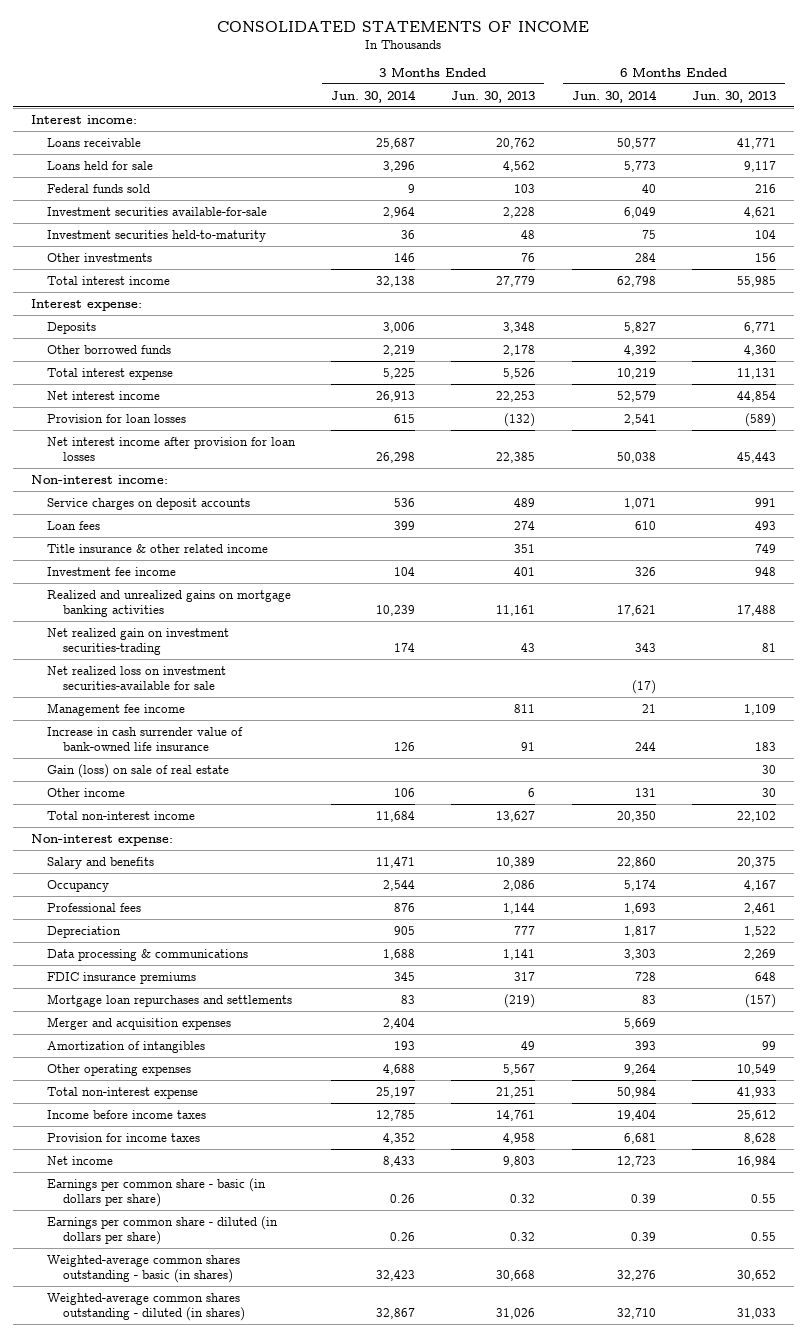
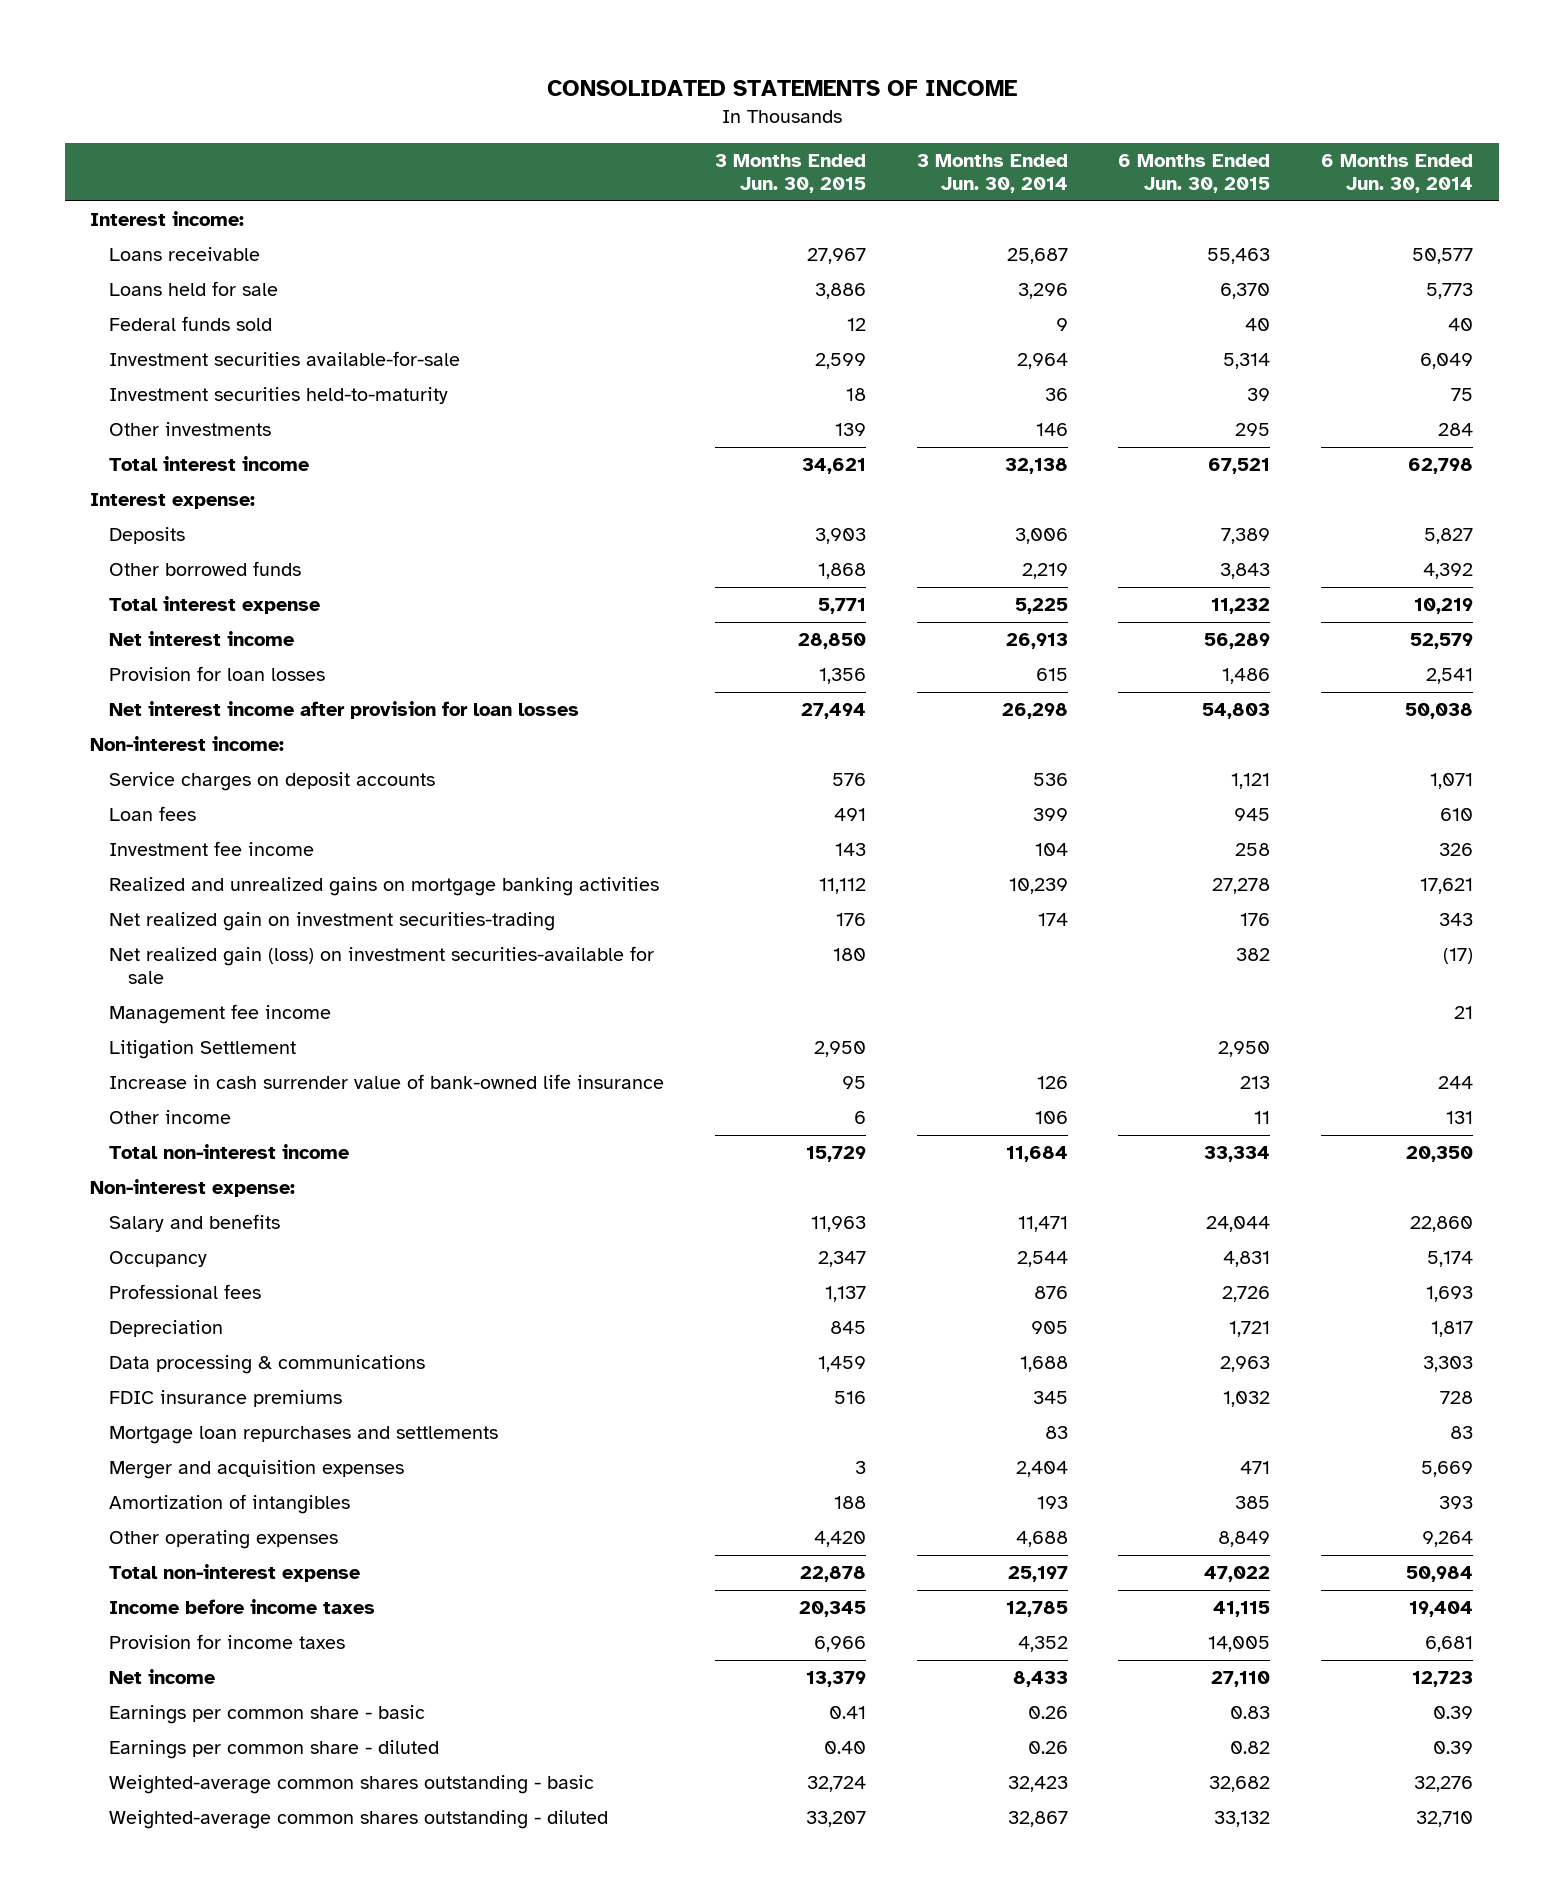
- | 3 Months Ended Jun. 30, 2014 | 3 Months Ended Jun. 30, 2013 | 6 Months Ended Jun. 30, 2014 | 6 Months Ended Jun. 30, 2013
+ | 3 Months Ended Jun. 30, 2015 | 3 Months Ended Jun. 30, 2014 | 6 Months Ended Jun. 30, 2015 | 6 Months Ended Jun. 30, 2014
- Title insurance & other related income | | 351 | | 749
- Net realized loss on investment securities-available for sale | | | (17) |
+ Net realized gain (loss) on investment securities-available for sale | 180 | | 382 | (17)
+ Litigation Settlement | 2,950 | | 2,950 |
- Gain (loss) on sale of real estate | | | | 30
- Earnings per common share - basic (in dollars per share) | 0.26 | 0.32 | 0.39 | 0.55
- Earnings per common share - diluted (in dollars per share) | 0.26 | 0.32 | 0.39 | 0.55
- Weighted-average common shares outstanding - basic (in shares) | 32,423 | 30,668 | 32,276 | 30,652
- Weighted-average common shares outstanding - diluted (in shares) | 32,867 | 31,026 | 32,710 | 31,033
+ Earnings per common share - basic | 0.41 | 0.26 | 0.83 | 0.39
+ Earnings per common share - diluted | 0.40 | 0.26 | 0.82 | 0.39
+ Weighted-average common shares outstanding - basic | 32,724 | 32,423 | 32,682 | 32,276
+ Weighted-average common shares outstanding - diluted | 33,207 | 32,867 | 33,132 | 32,710

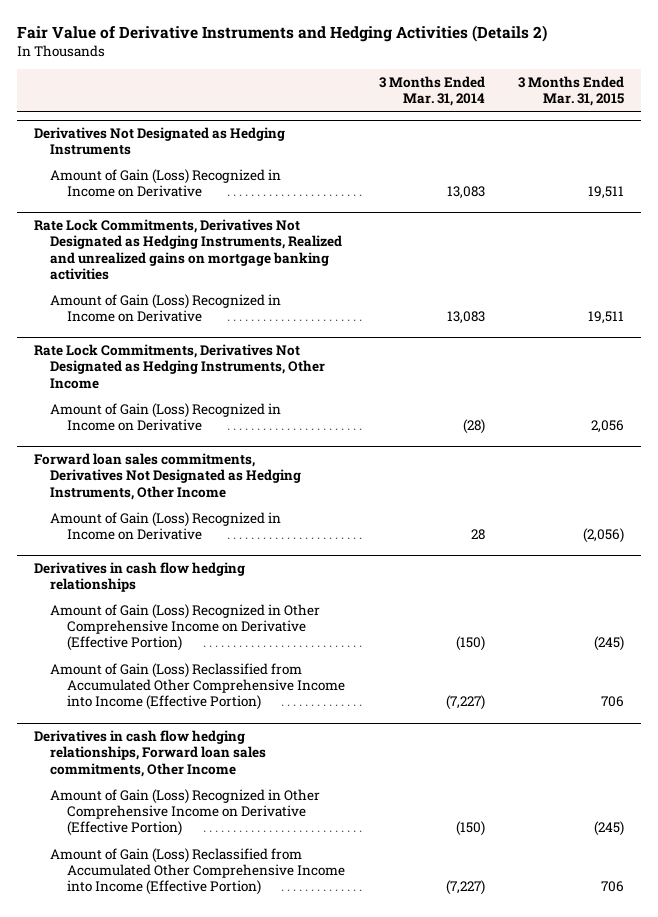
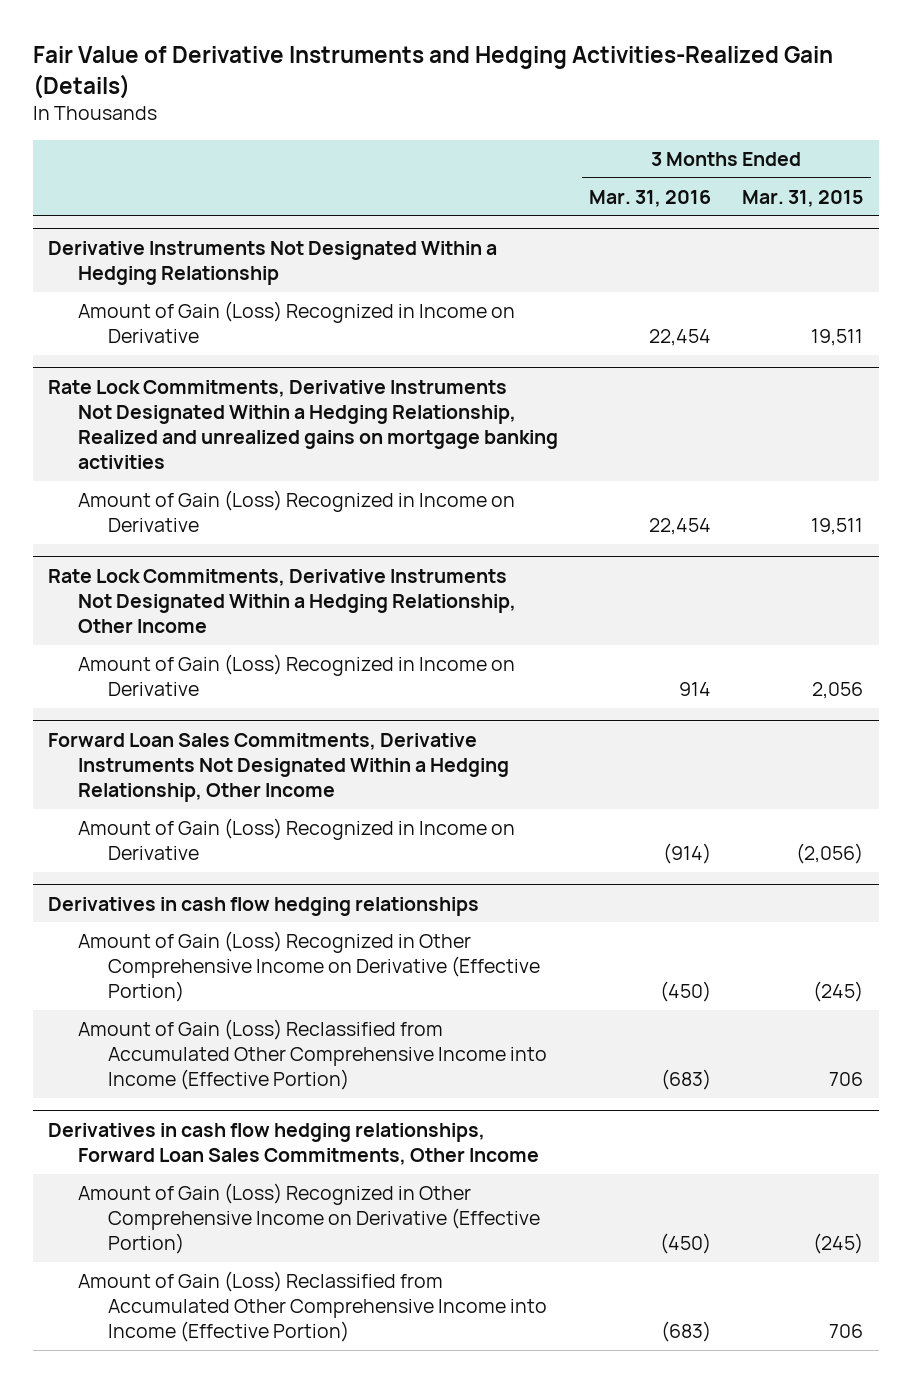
- Fair Value of Derivative Instruments and Hedging Activities (Details 2)
+ Fair Value of Derivative Instruments and Hedging Activities-Realized Gain (Details)
- | 3 Months Ended Mar. 31, 2014 | 3 Months Ended Mar. 31, 2015
+ | 3 Months Ended Mar. 31, 2016 | 3 Months Ended Mar. 31, 2015
- Derivatives Not Designated as Hedging Instruments
+ Derivative Instruments Not Designated Within a Hedging Relationship
- Rate Lock Commitments, Derivatives Not Designated as Hedging Instruments, Realized and unrealized gains on mortgage banking activities
+ Rate Lock Commitments, Derivative Instruments Not Designated Within a Hedging Relationship, Realized and unrealized gains on mortgage banking activities
- Rate Lock Commitments, Derivatives Not Designated as Hedging Instruments, Other Income
+ Rate Lock Commitments, Derivative Instruments Not Designated Within a Hedging Relationship, Other Income
- Forward loan sales commitments, Derivatives Not Designated as Hedging Instruments, Other Income
+ Forward Loan Sales Commitments, Derivative Instruments Not Designated Within a Hedging Relationship, Other Income
- Derivatives in cash flow hedging relationships, Forward loan sales commitments, Other Income
+ Derivatives in cash flow hedging relationships, Forward Loan Sales Commitments, Other Income

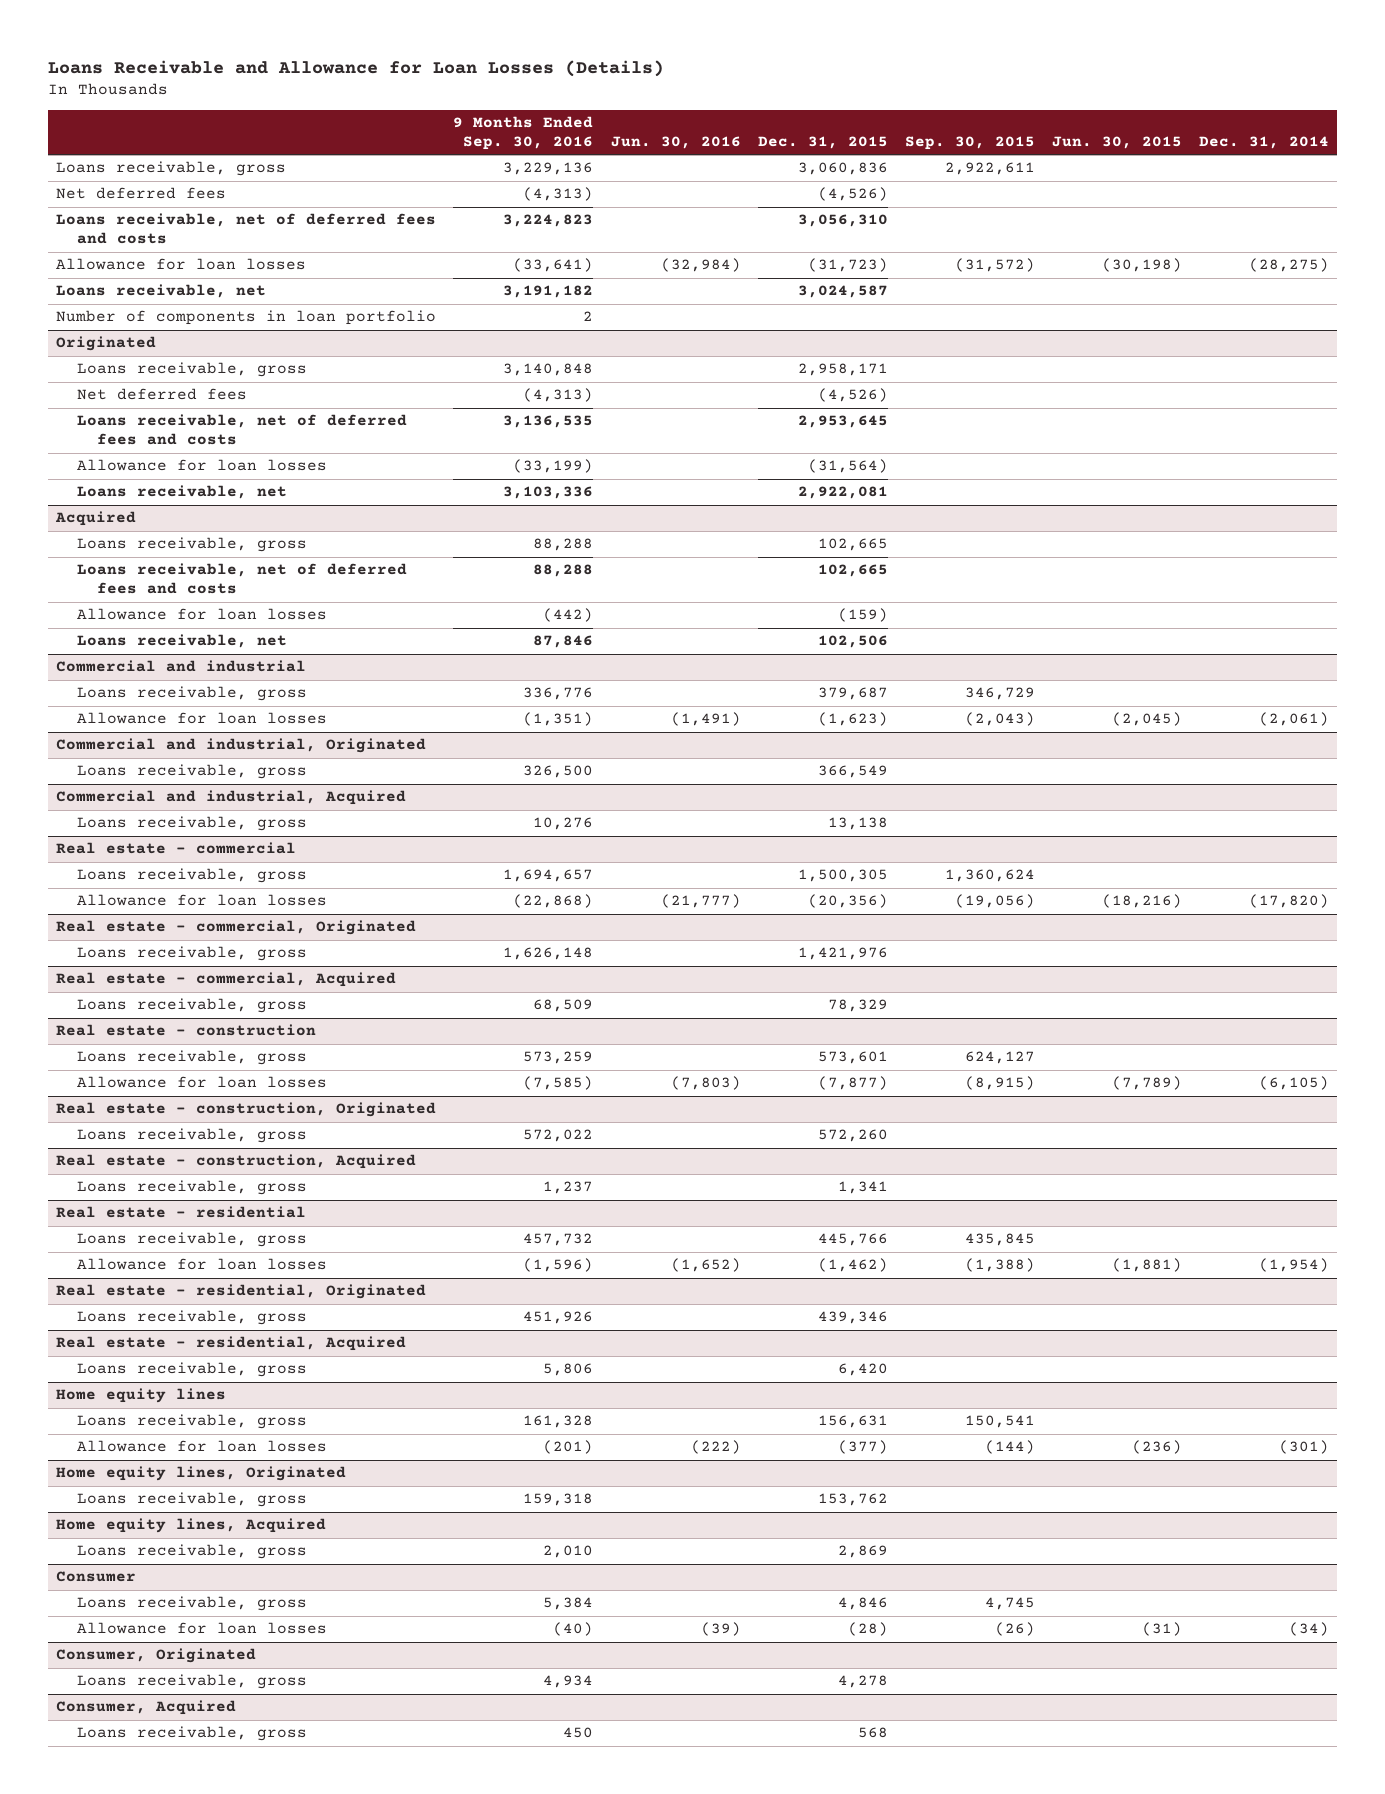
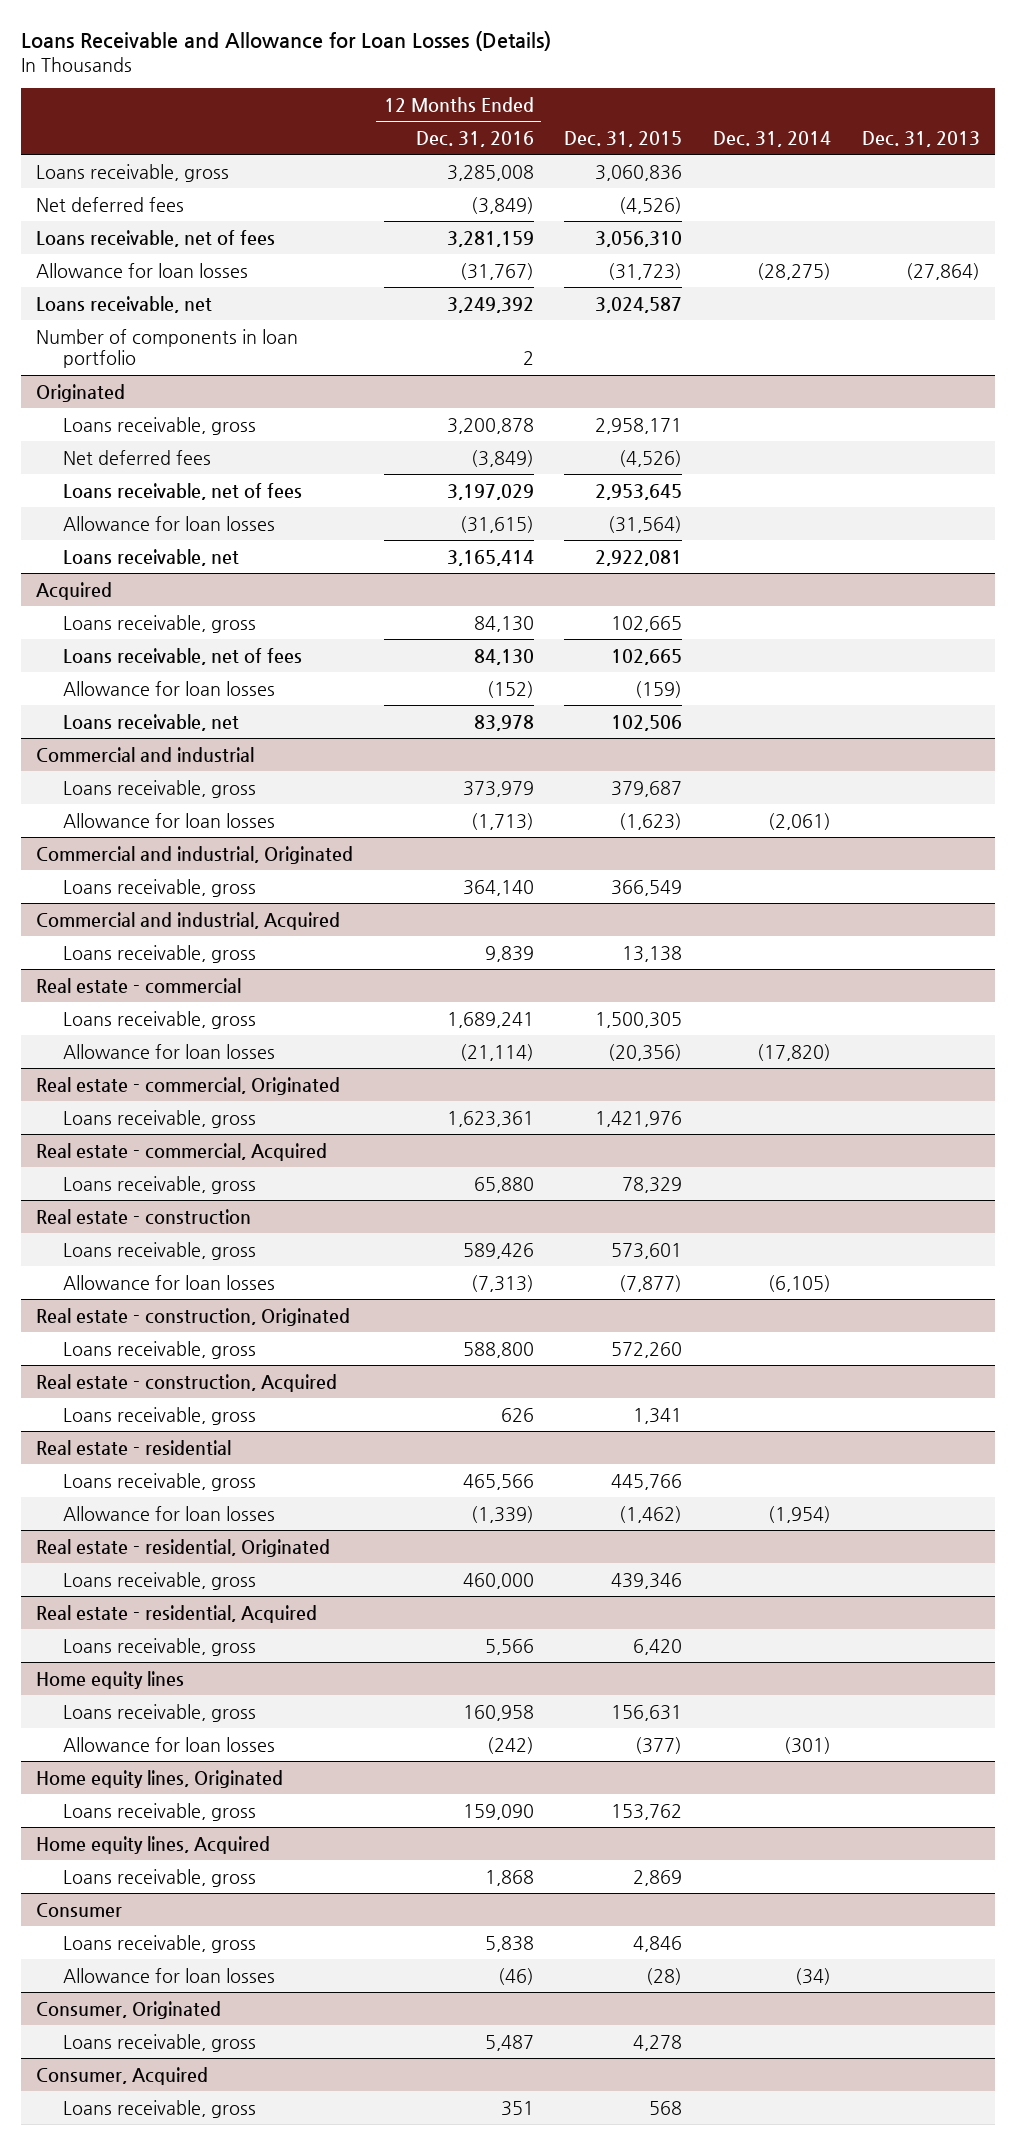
- | 9 Months Ended Sep. 30, 2016 | Jun. 30, 2016 | Dec. 31, 2015 | Sep. 30, 2015 | Jun. 30, 2015 | Dec. 31, 2014
+ | 12 Months Ended Dec. 31, 2016 | Dec. 31, 2015 | Dec. 31, 2014 | Dec. 31, 2013
- Loans receivable, net of deferred fees and costs | 3,224,823 | | 3,056,310 | | |
+ Loans receivable, net of fees | 3,281,159 | 3,056,310 | |
@ Originated
- Loans receivable, net of deferred fees and costs | 3,136,535 | | 2,953,645 | | |
+ Loans receivable, net of fees | 3,197,029 | 2,953,645 | |
@ Acquired
- Loans receivable, net of deferred fees and costs | 88,288 | | 102,665 | | |
+ Loans receivable, net of fees | 84,130 | 102,665 | |

